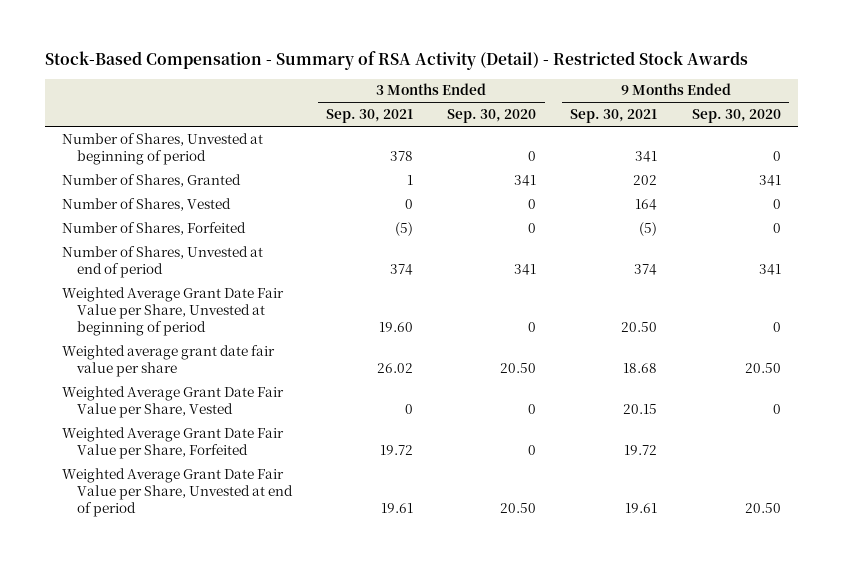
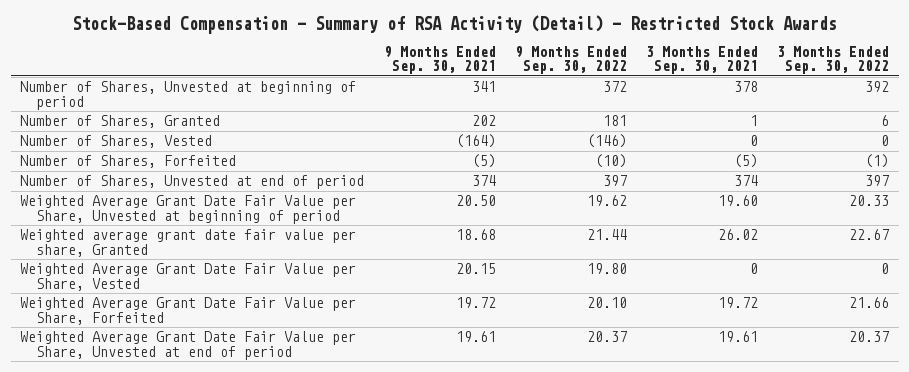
- | 3 Months Ended Sep. 30, 2021 | 3 Months Ended Sep. 30, 2020 | 9 Months Ended Sep. 30, 2021 | 9 Months Ended Sep. 30, 2020
+ | 9 Months Ended Sep. 30, 2021 | 9 Months Ended Sep. 30, 2022 | 3 Months Ended Sep. 30, 2021 | 3 Months Ended Sep. 30, 2022
- Number of Shares, Vested | 0 | 0 | 164 | 0
+ Number of Shares, Vested | (164) | (146) | 0 | 0
- Weighted average grant date fair value per share | 26.02 | 20.50 | 18.68 | 20.50
+ Weighted average grant date fair value per share, Granted | 18.68 | 21.44 | 26.02 | 22.67

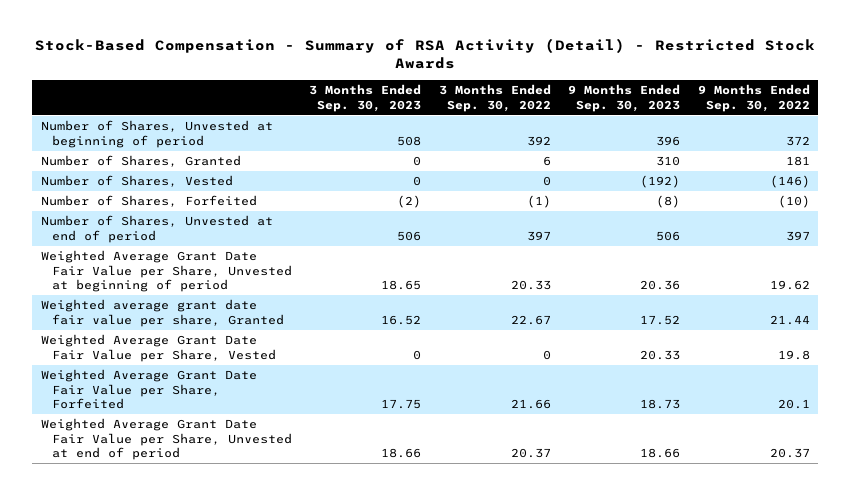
- | 9 Months Ended Sep. 30, 2021 | 9 Months Ended Sep. 30, 2022 | 3 Months Ended Sep. 30, 2021 | 3 Months Ended Sep. 30, 2022
+ | 3 Months Ended Sep. 30, 2023 | 3 Months Ended Sep. 30, 2022 | 9 Months Ended Sep. 30, 2023 | 9 Months Ended Sep. 30, 2022
- Weighted Average Grant Date Fair Value per Share, Vested | 20.15 | 19.80 | 0 | 0
- Weighted Average Grant Date Fair Value per Share, Forfeited | 19.72 | 20.10 | 19.72 | 21.66
+ Weighted Average Grant Date Fair Value per Share, Vested | 0 | 0 | 20.33 | 19.8
+ Weighted Average Grant Date Fair Value per Share, Forfeited | 17.75 | 21.66 | 18.73 | 20.1

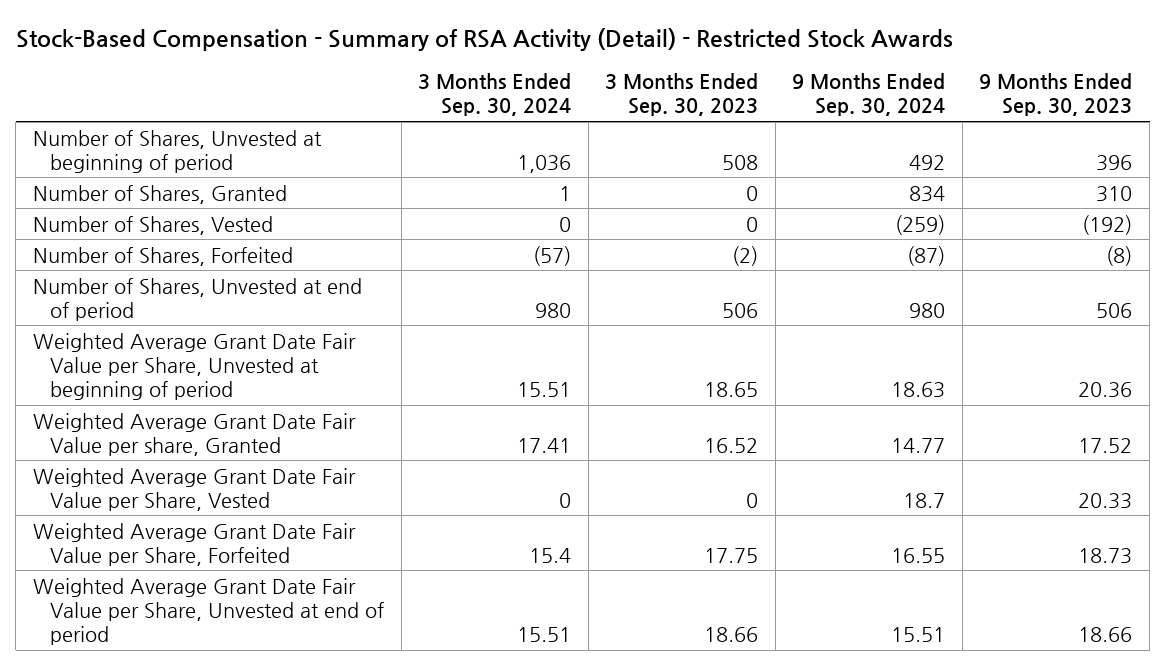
- | 3 Months Ended Sep. 30, 2023 | 3 Months Ended Sep. 30, 2022 | 9 Months Ended Sep. 30, 2023 | 9 Months Ended Sep. 30, 2022
+ | 3 Months Ended Sep. 30, 2024 | 3 Months Ended Sep. 30, 2023 | 9 Months Ended Sep. 30, 2024 | 9 Months Ended Sep. 30, 2023
- Weighted average grant date fair value per share, Granted | 16.52 | 22.67 | 17.52 | 21.44
+ Weighted Average Grant Date Fair Value per share, Granted | 17.41 | 16.52 | 14.77 | 17.52

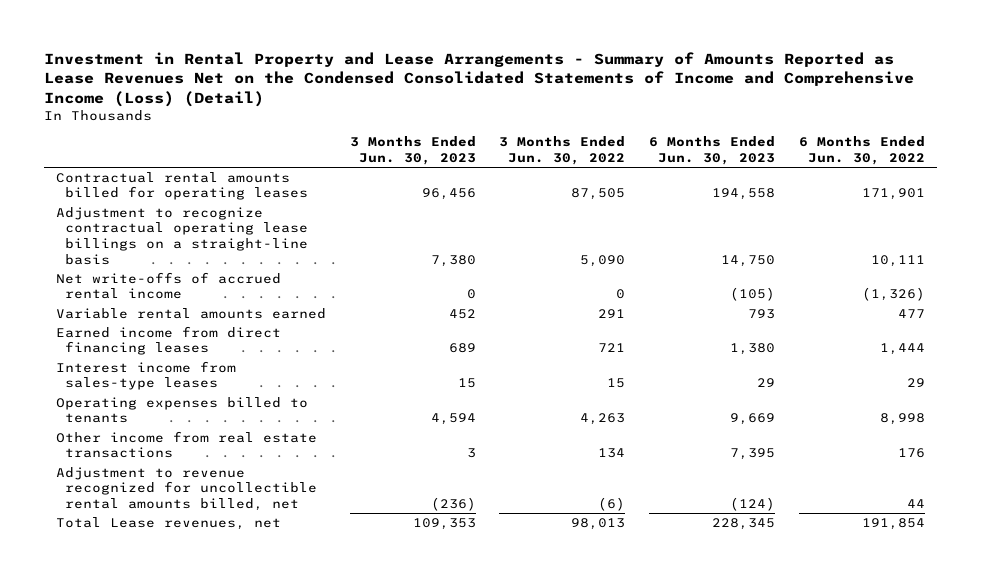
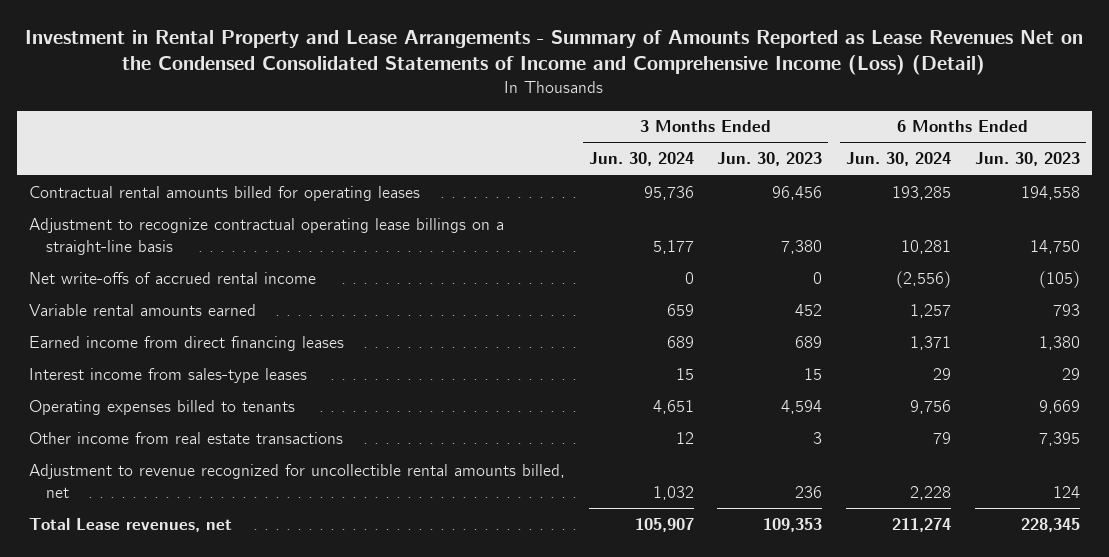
- | 3 Months Ended Jun. 30, 2023 | 3 Months Ended Jun. 30, 2022 | 6 Months Ended Jun. 30, 2023 | 6 Months Ended Jun. 30, 2022
+ | 3 Months Ended Jun. 30, 2024 | 3 Months Ended Jun. 30, 2023 | 6 Months Ended Jun. 30, 2024 | 6 Months Ended Jun. 30, 2023
- Adjustment to revenue recognized for uncollectible rental amounts billed, net | (236) | (6) | (124) | 44
+ Adjustment to revenue recognized for uncollectible rental amounts billed, net | 1,032 | 236 | 2,228 | 124

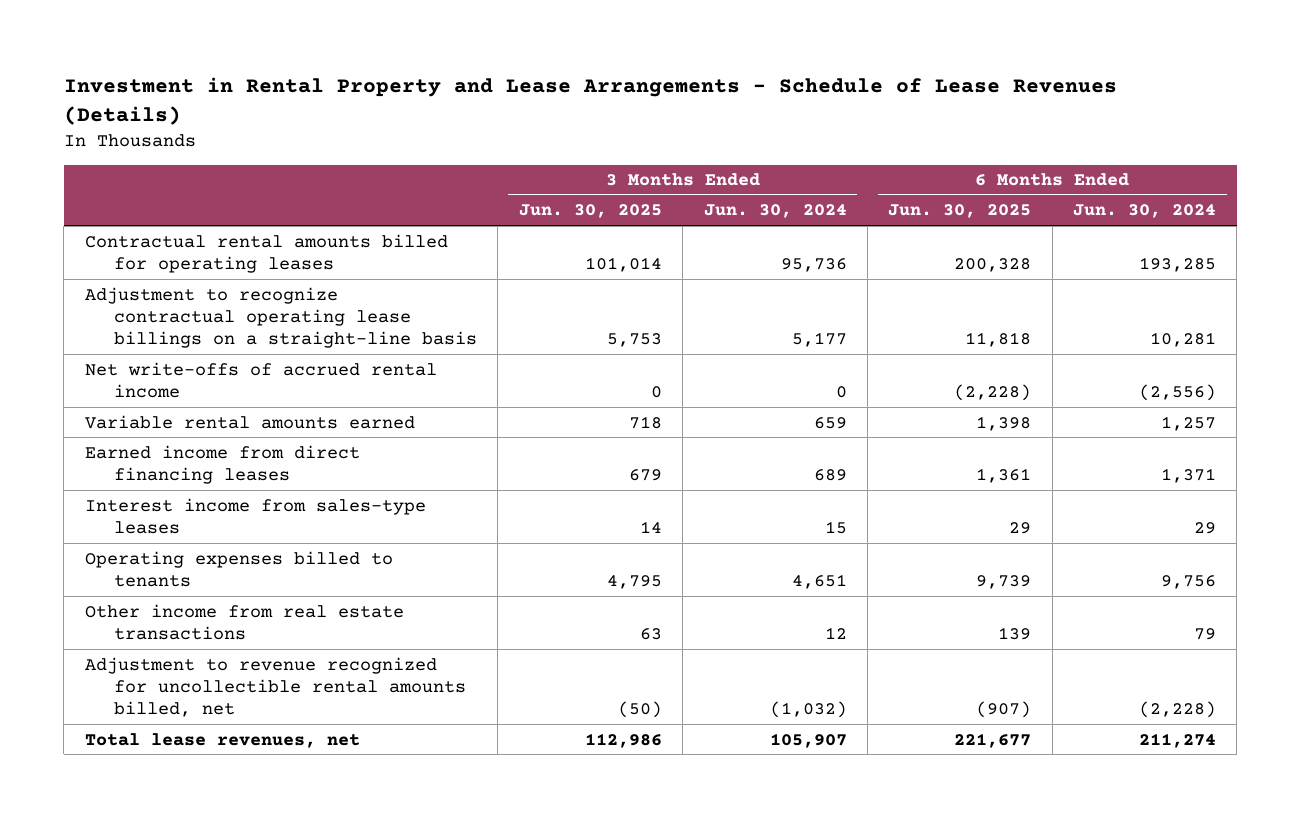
- Investment in Rental Property and Lease Arrangements - Summary of Amounts Reported as Lease Revenues Net on the Condensed Consolidated Statements of Income and Comprehensive Income (Loss) (Detail)
+ Investment in Rental Property and Lease Arrangements - Schedule of Lease Revenues (Details)
- | 3 Months Ended Jun. 30, 2024 | 3 Months Ended Jun. 30, 2023 | 6 Months Ended Jun. 30, 2024 | 6 Months Ended Jun. 30, 2023
+ | 3 Months Ended Jun. 30, 2025 | 3 Months Ended Jun. 30, 2024 | 6 Months Ended Jun. 30, 2025 | 6 Months Ended Jun. 30, 2024
- Adjustment to revenue recognized for uncollectible rental amounts billed, net | 1,032 | 236 | 2,228 | 124
- Total Lease revenues, net | 105,907 | 109,353 | 211,274 | 228,345
+ Adjustment to revenue recognized for uncollectible rental amounts billed, net | (50) | (1,032) | (907) | (2,228)
+ Total lease revenues, net | 112,986 | 105,907 | 221,677 | 211,274

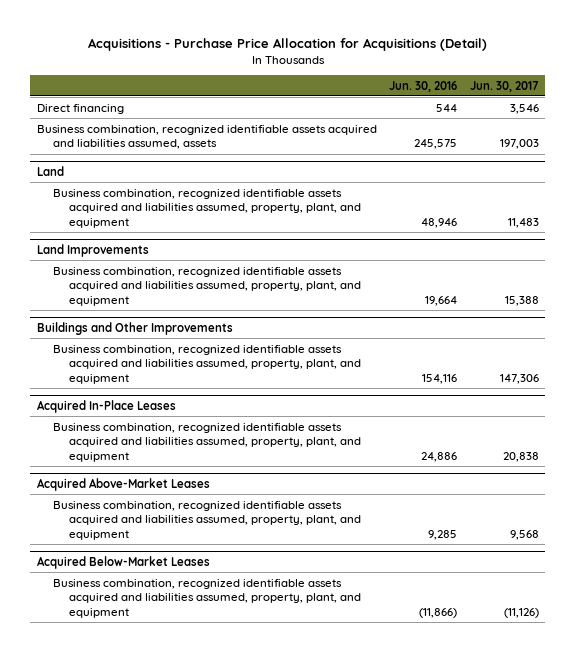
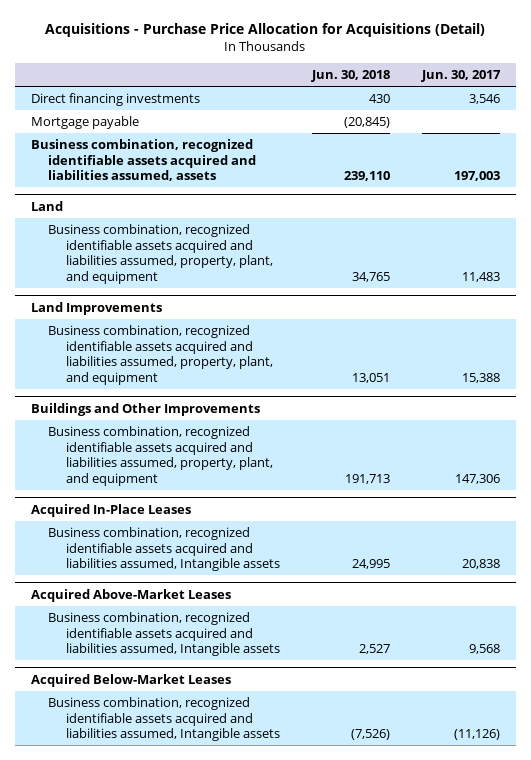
- | Jun. 30, 2016 | Jun. 30, 2017
+ | Jun. 30, 2018 | Jun. 30, 2017
- Direct financing | 544 | 3,546
+ Direct financing investments | 430 | 3,546
+ Mortgage payable | (20,845) |
@ Acquired In-Place Leases
- Business combination, recognized identifiable assets acquired and liabilities assumed, property, plant, and equipment | 24,886 | 20,838
+ Business combination, recognized identifiable assets acquired and liabilities assumed, Intangible assets | 24,995 | 20,838
@ Acquired Above-Market Leases
- Business combination, recognized identifiable assets acquired and liabilities assumed, property, plant, and equipment | 9,285 | 9,568
+ Business combination, recognized identifiable assets acquired and liabilities assumed, Intangible assets | 2,527 | 9,568
@ Acquired Below-Market Leases
- Business combination, recognized identifiable assets acquired and liabilities assumed, property, plant, and equipment | (11,866) | (11,126)
+ Business combination, recognized identifiable assets acquired and liabilities assumed, Intangible assets | (7,526) | (11,126)

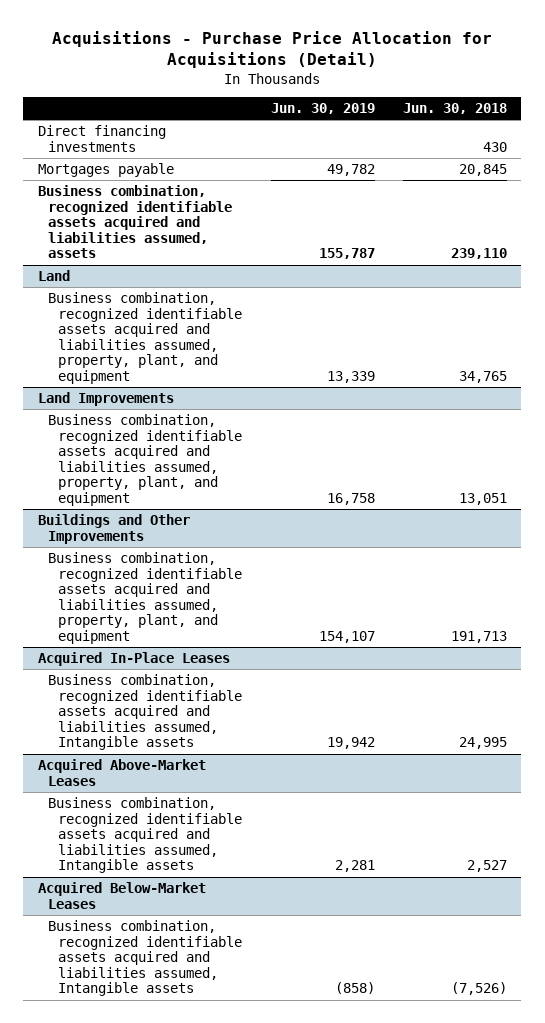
- | Jun. 30, 2018 | Jun. 30, 2017
+ | Jun. 30, 2019 | Jun. 30, 2018
- Mortgage payable | (20,845) |
+ Mortgages payable | 49,782 | 20,845

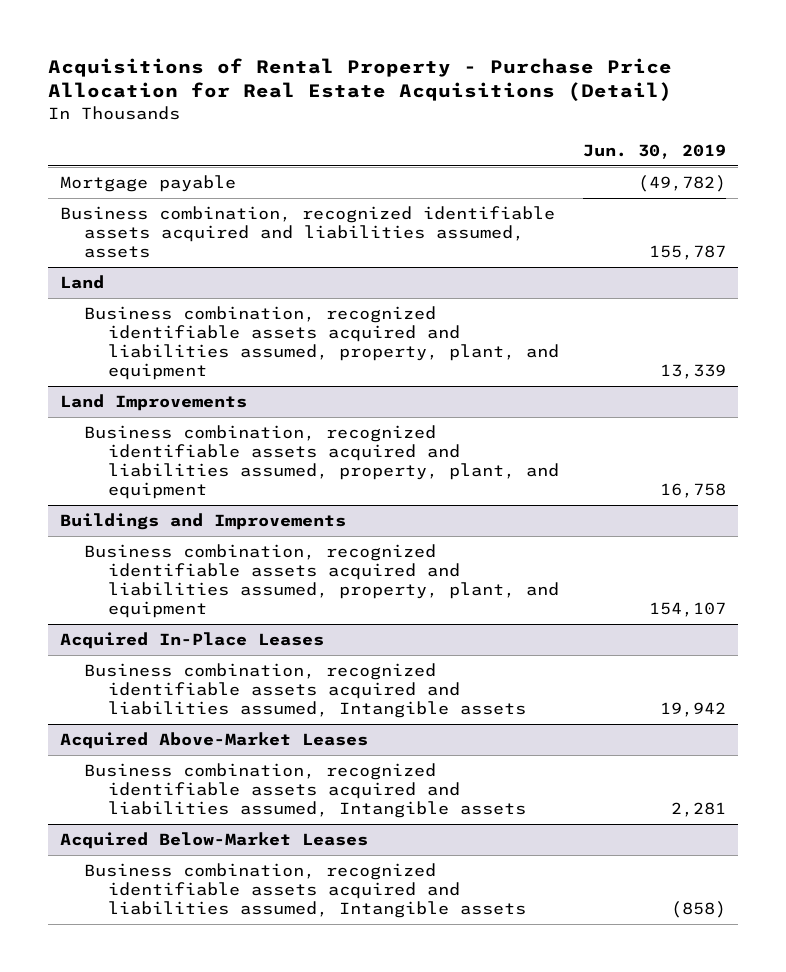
- Acquisitions - Purchase Price Allocation for Acquisitions (Detail)
+ Acquisitions of Rental Property - Purchase Price Allocation for Real Estate Acquisitions (Detail)
- | Jun. 30, 2019 | Jun. 30, 2018
+ | Jun. 30, 2019
- Direct financing investments | | 430
- Mortgages payable | 49,782 | 20,845
+ Mortgage payable | (49,782)
- Buildings and Other Improvements
+ Buildings and Improvements

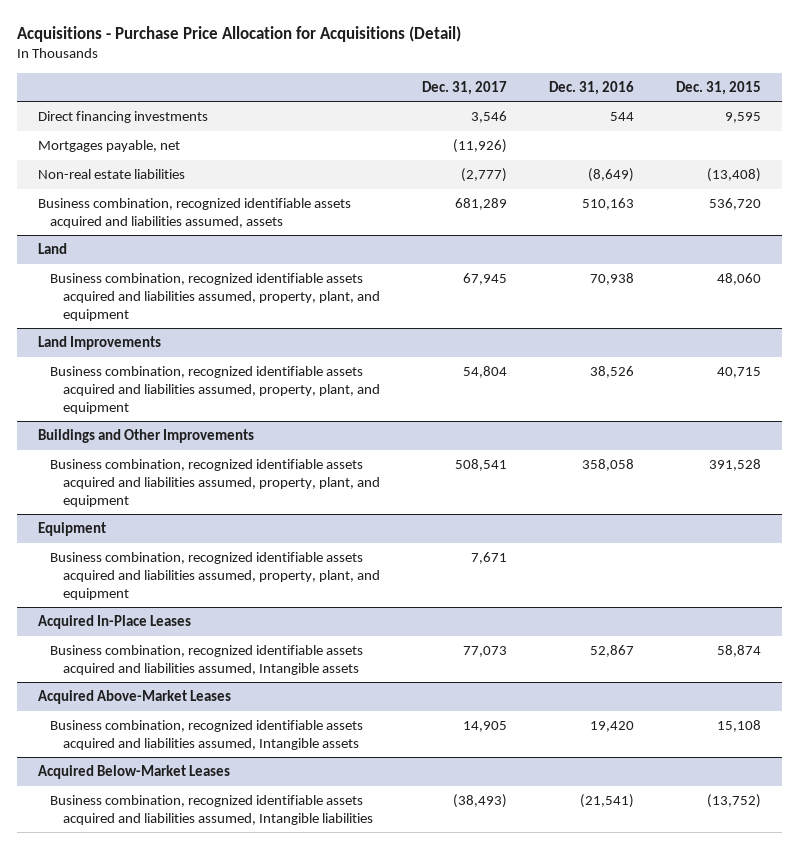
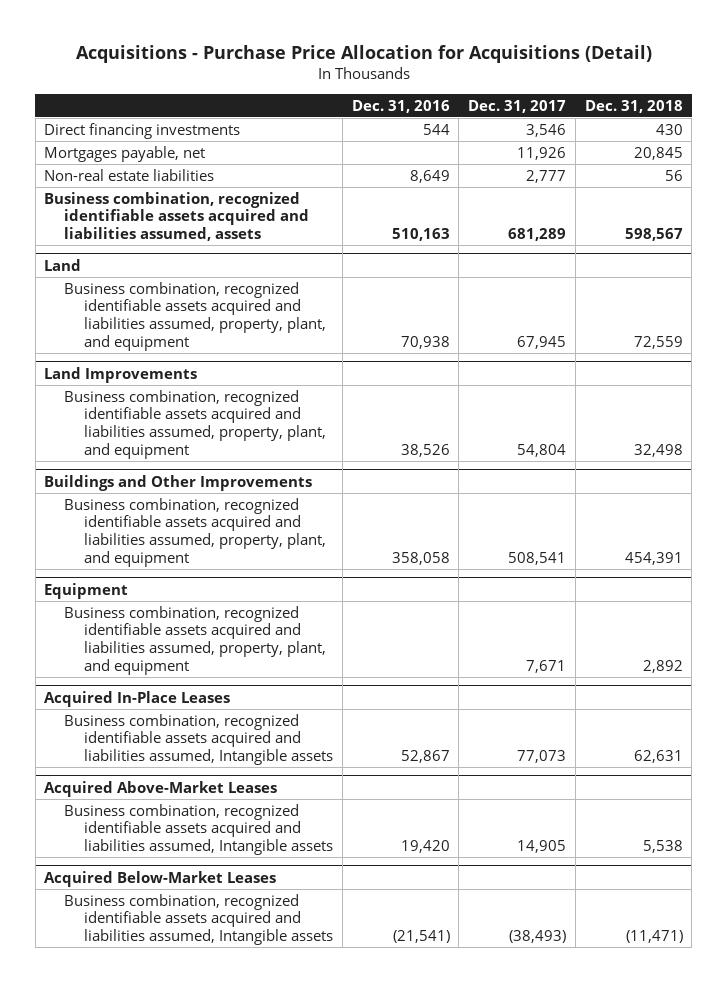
- | Dec. 31, 2017 | Dec. 31, 2016 | Dec. 31, 2015
+ | Dec. 31, 2016 | Dec. 31, 2017 | Dec. 31, 2018
- Mortgages payable, net | (11,926) | |
- Non-real estate liabilities | (2,777) | (8,649) | (13,408)
+ Mortgages payable, net | | 11,926 | 20,845
+ Non-real estate liabilities | 8,649 | 2,777 | 56
@ Acquired Below-Market Leases
- Business combination, recognized identifiable assets acquired and liabilities assumed, Intangible liabilities | (38,493) | (21,541) | (13,752)
+ Business combination, recognized identifiable assets acquired and liabilities assumed, Intangible assets | (21,541) | (38,493) | (11,471)

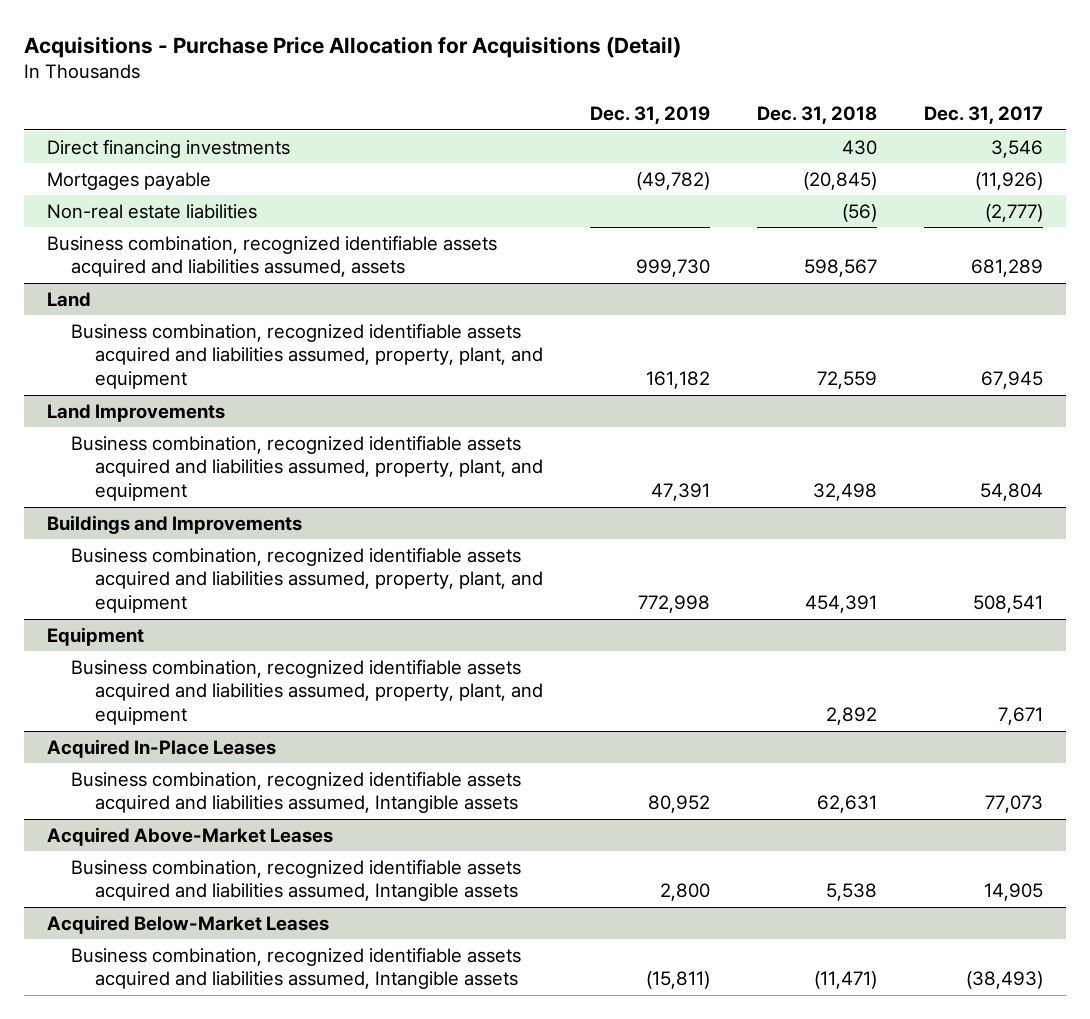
- | Dec. 31, 2016 | Dec. 31, 2017 | Dec. 31, 2018
+ | Dec. 31, 2019 | Dec. 31, 2018 | Dec. 31, 2017
- Mortgages payable, net | | 11,926 | 20,845
- Non-real estate liabilities | 8,649 | 2,777 | 56
+ Mortgages payable | (49,782) | (20,845) | (11,926)
+ Non-real estate liabilities | | (56) | (2,777)
- Buildings and Other Improvements
+ Buildings and Improvements

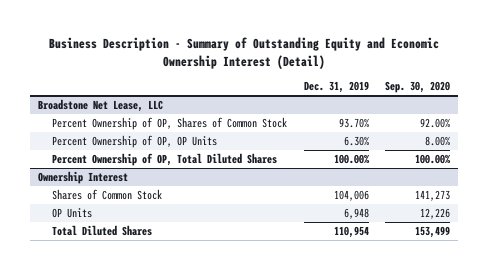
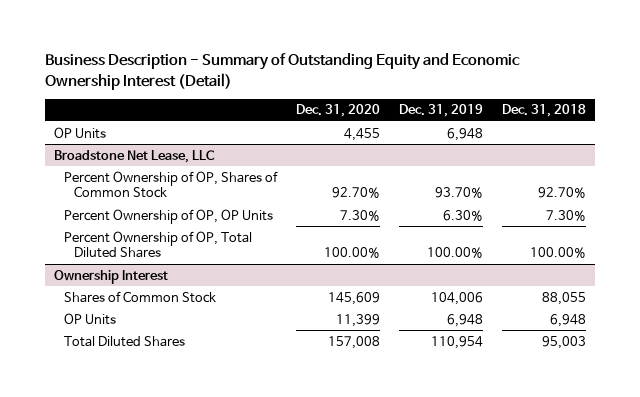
- | Dec. 31, 2019 | Sep. 30, 2020
+ | Dec. 31, 2020 | Dec. 31, 2019 | Dec. 31, 2018
+ OP Units | 4,455 | 6,948 |

